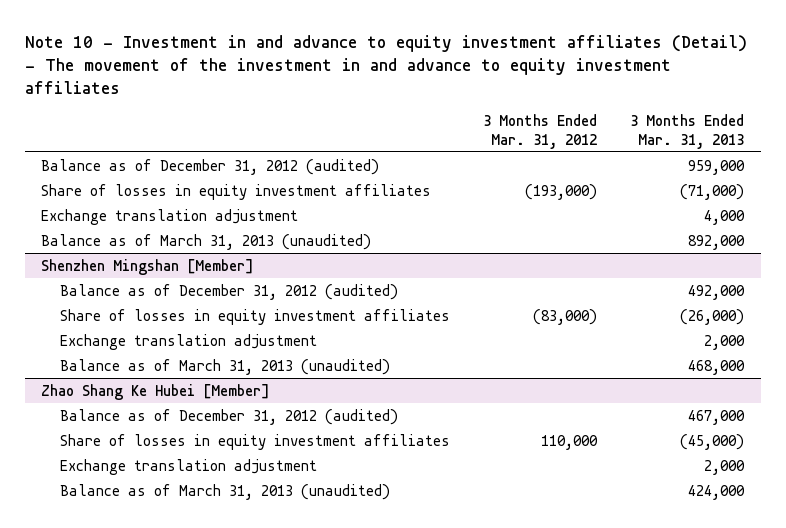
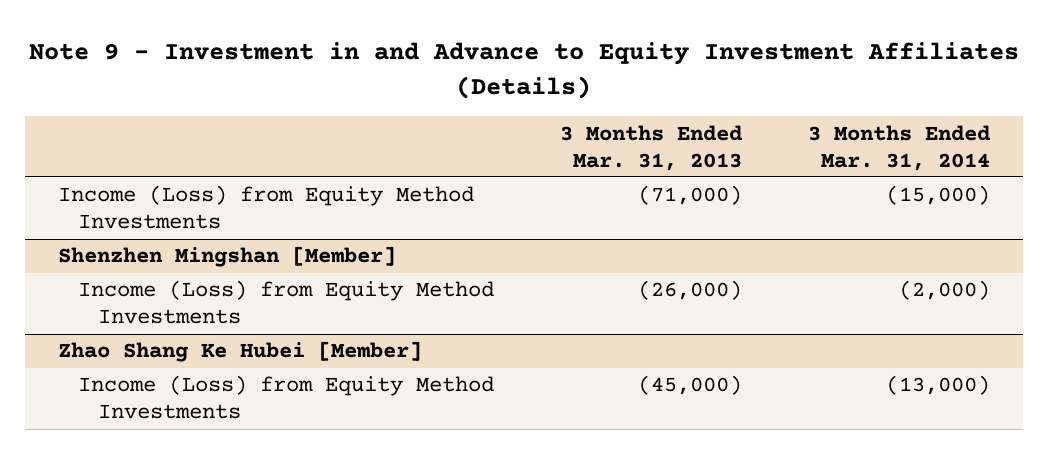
- Note 10 - Investment in and advance to equity investment affiliates (Detail) - The movement of the investment in and advance to equity investment affiliates
+ Note 9 - Investment in and Advance to Equity Investment Affiliates (Details)
- | 3 Months Ended Mar. 31, 2012 | 3 Months Ended Mar. 31, 2013
+ | 3 Months Ended Mar. 31, 2013 | 3 Months Ended Mar. 31, 2014
- Balance as of December 31, 2012 (audited) | | 959,000
- Share of losses in equity investment affiliates | (193,000) | (71,000)
- Exchange translation adjustment | | 4,000
- Balance as of March 31, 2013 (unaudited) | | 892,000
+ Income (Loss) from Equity Method Investments | (71,000) | (15,000)
@ Shenzhen Mingshan [Member]
- Balance as of December 31, 2012 (audited) | | 492,000
- Share of losses in equity investment affiliates | (83,000) | (26,000)
- Exchange translation adjustment | | 2,000
- Balance as of March 31, 2013 (unaudited) | | 468,000
+ Income (Loss) from Equity Method Investments | (26,000) | (2,000)
@ Zhao Shang Ke Hubei [Member]
- Balance as of December 31, 2012 (audited) | | 467,000
- Share of losses in equity investment affiliates | 110,000 | (45,000)
- Exchange translation adjustment | | 2,000
- Balance as of March 31, 2013 (unaudited) | | 424,000
+ Income (Loss) from Equity Method Investments | (45,000) | (13,000)

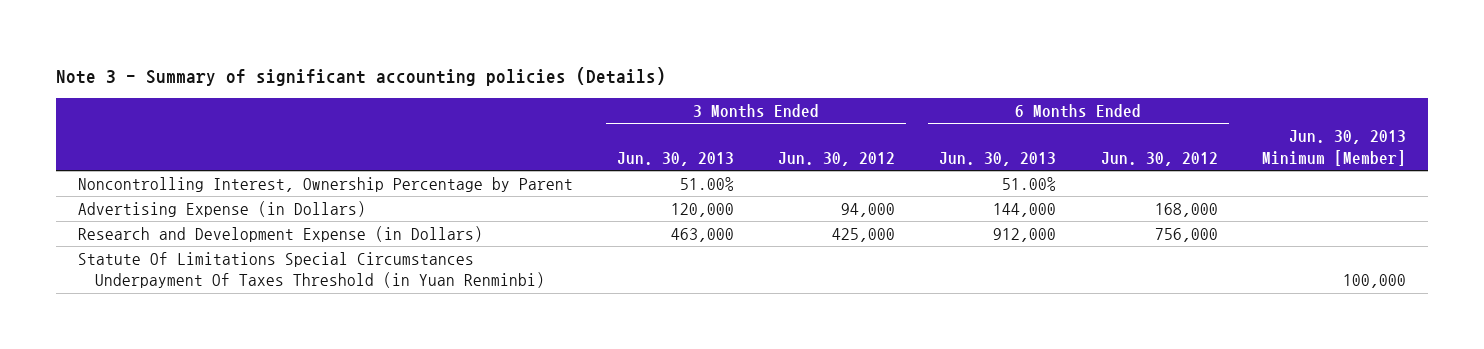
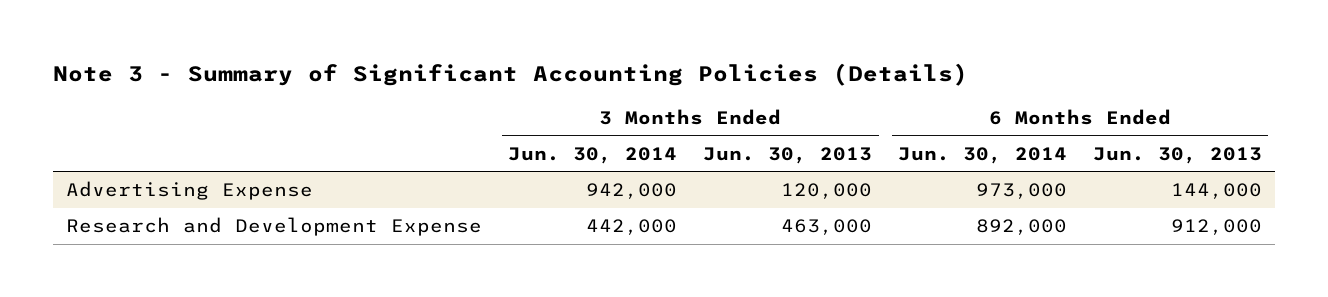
- Note 3 - Summary of significant accounting policies (Details)
+ Note 3 - Summary of Significant Accounting Policies (Details)
- | 3 Months Ended Jun. 30, 2013 | 3 Months Ended Jun. 30, 2012 | 6 Months Ended Jun. 30, 2013 | 6 Months Ended Jun. 30, 2012 | Jun. 30, 2013 Minimum [Member]
+ | 3 Months Ended Jun. 30, 2014 | 3 Months Ended Jun. 30, 2013 | 6 Months Ended Jun. 30, 2014 | 6 Months Ended Jun. 30, 2013
- Noncontrolling Interest, Ownership Percentage by Parent | 51.00% | | 51.00% | |
- Advertising Expense (in Dollars) | 120,000 | 94,000 | 144,000 | 168,000 |
- Research and Development Expense (in Dollars) | 463,000 | 425,000 | 912,000 | 756,000 |
- Statute Of Limitations Special Circumstances Underpayment Of Taxes Threshold (in Yuan Renminbi) | | | | | 100,000
+ Advertising Expense | 942,000 | 120,000 | 973,000 | 144,000
+ Research and Development Expense | 442,000 | 463,000 | 892,000 | 912,000

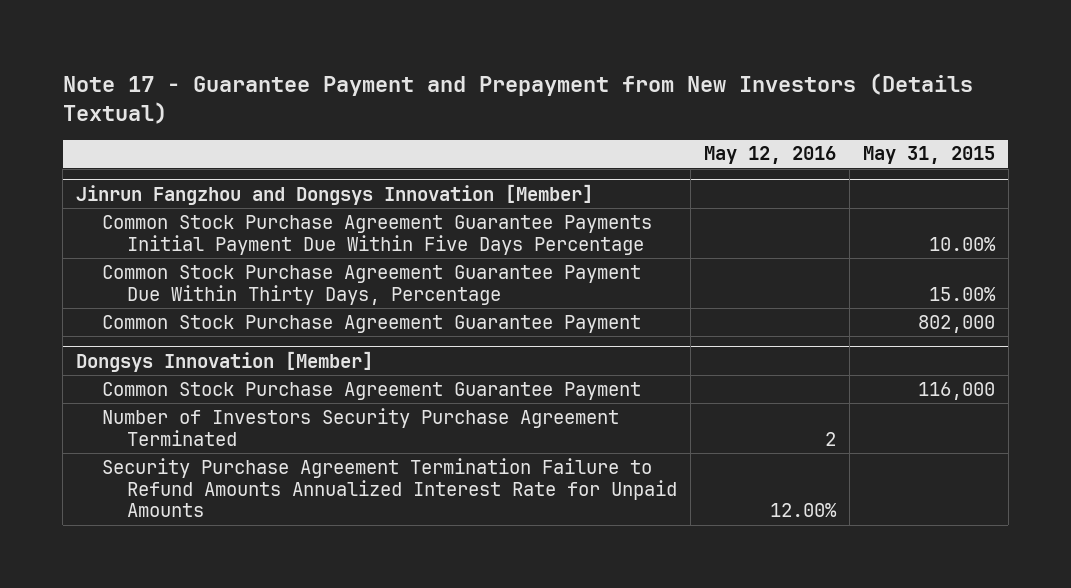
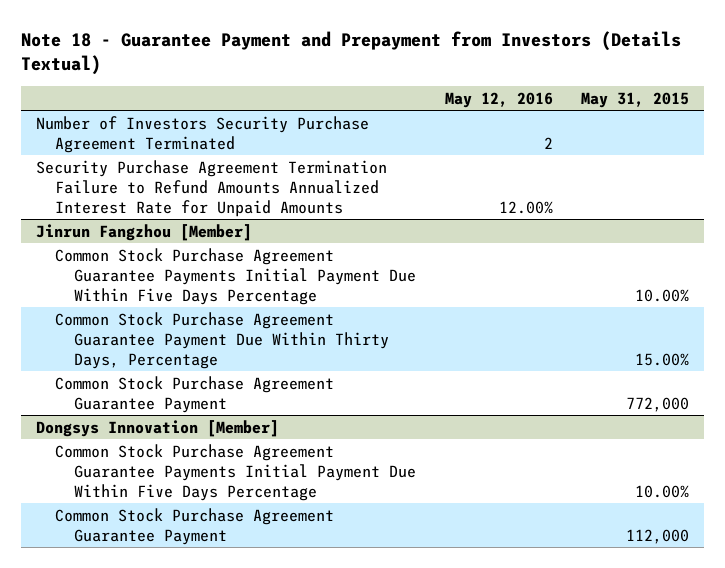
- Note 17 - Guarantee Payment and Prepayment from New Investors (Details Textual)
+ Note 18 - Guarantee Payment and Prepayment from Investors (Details Textual)
- Jinrun Fangzhou and Dongsys Innovation [Member]
+ Number of Investors Security Purchase Agreement Terminated | 2 |
+ Security Purchase Agreement Termination Failure to Refund Amounts Annualized Interest Rate for Unpaid Amounts | 12.00% |
+ Jinrun Fangzhou [Member]
- Common Stock Purchase Agreement Guarantee Payment | | 802,000
+ Common Stock Purchase Agreement Guarantee Payment | | 772,000
@ Dongsys Innovation [Member]
- Common Stock Purchase Agreement Guarantee Payment | | 116,000
- Number of Investors Security Purchase Agreement Terminated | 2 |
- Security Purchase Agreement Termination Failure to Refund Amounts Annualized Interest Rate for Unpaid Amounts | 12.00% |
+ Common Stock Purchase Agreement Guarantee Payments Initial Payment Due Within Five Days Percentage | | 10.00%
+ Common Stock Purchase Agreement Guarantee Payment | | 112,000

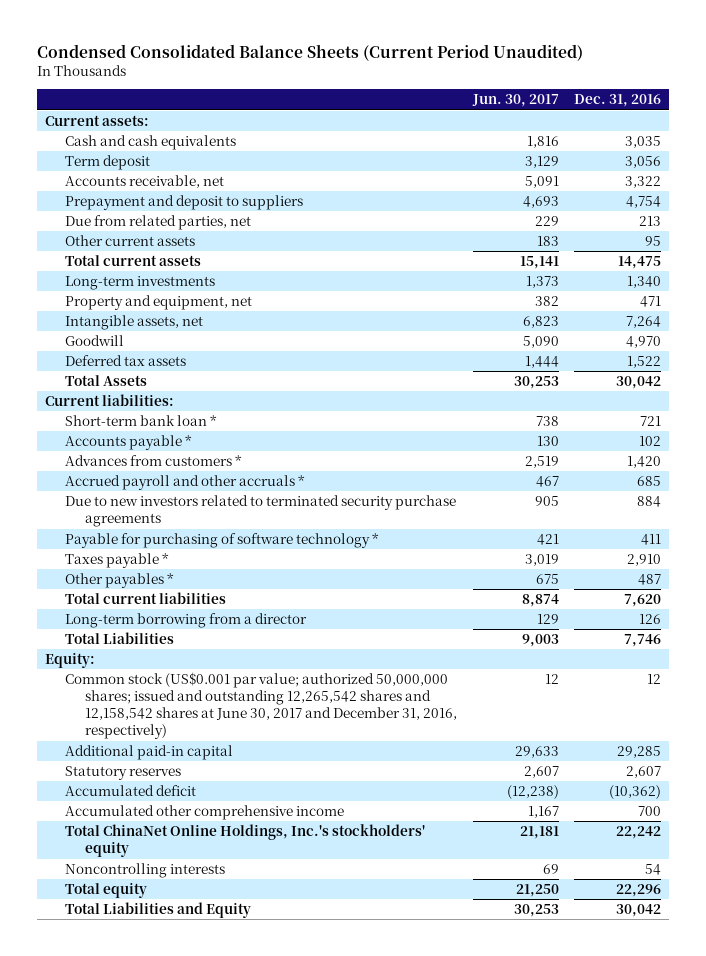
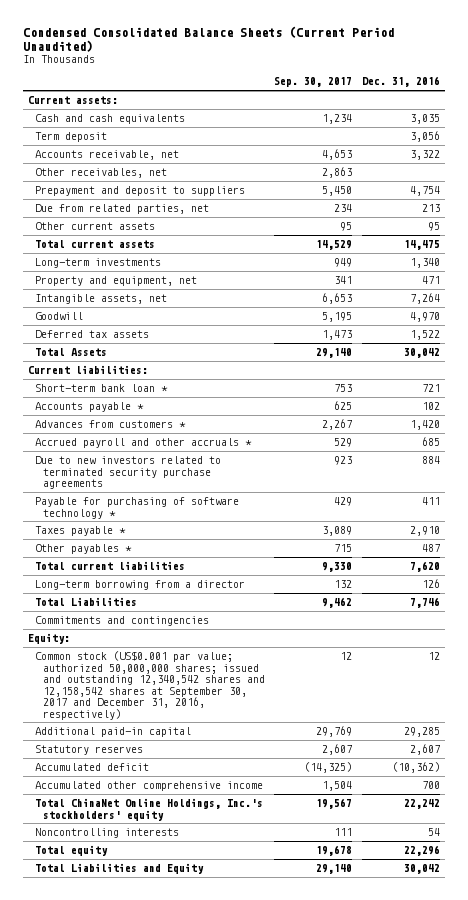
- | Jun. 30, 2017 | Dec. 31, 2016
+ | Sep. 30, 2017 | Dec. 31, 2016
+ Other receivables, net | 2,863 |
+ Commitments and contingencies
- Common stock (US$0.001 par value; authorized 50,000,000 shares; issued and outstanding 12,265,542 shares and 12,158,542 shares at June 30, 2017 and December 31, 2016, respectively) | 12 | 12
+ Common stock (US$0.001 par value; authorized 50,000,000 shares; issued and outstanding 12,340,542 shares and 12,158,542 shares at September 30, 2017 and December 31, 2016, respectively) | 12 | 12

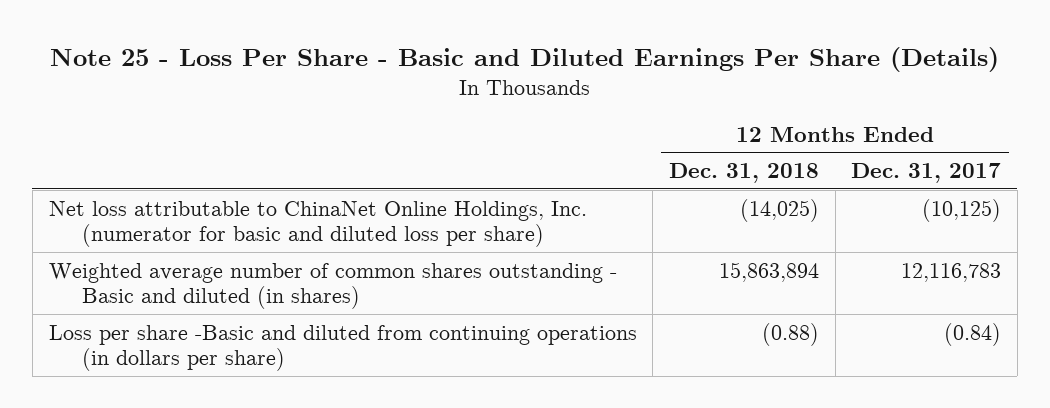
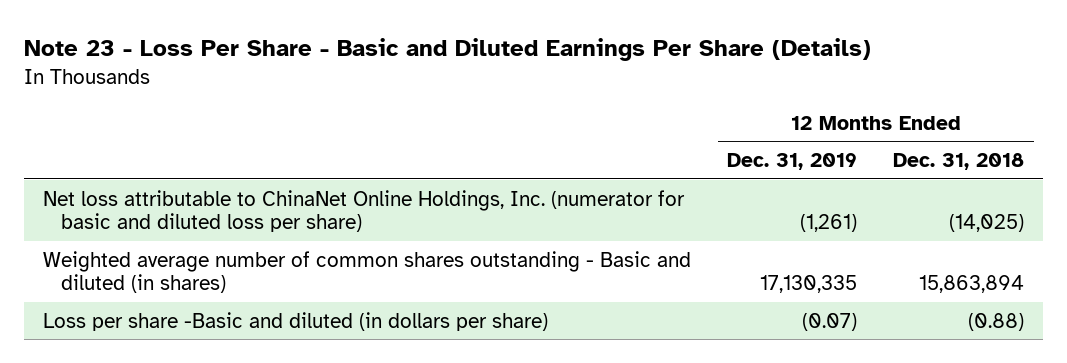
- Note 25 - Loss Per Share - Basic and Diluted Earnings Per Share (Details)
+ Note 23 - Loss Per Share - Basic and Diluted Earnings Per Share (Details)
- | 12 Months Ended Dec. 31, 2018 | 12 Months Ended Dec. 31, 2017
+ | 12 Months Ended Dec. 31, 2019 | 12 Months Ended Dec. 31, 2018
- Loss per share -Basic and diluted from continuing operations (in dollars per share) | (0.88) | (0.84)
+ Loss per share -Basic and diluted (in dollars per share) | (0.07) | (0.88)

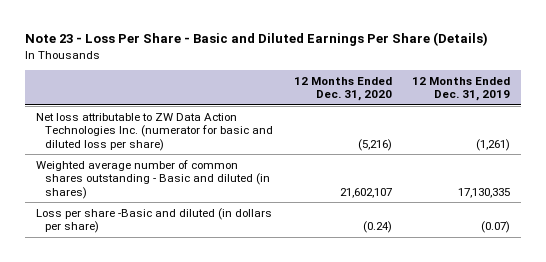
- | 12 Months Ended Dec. 31, 2019 | 12 Months Ended Dec. 31, 2018
+ | 12 Months Ended Dec. 31, 2020 | 12 Months Ended Dec. 31, 2019
- Net loss attributable to ChinaNet Online Holdings, Inc. (numerator for basic and diluted loss per share) | (1,261) | (14,025)
+ Net loss attributable to ZW Data Action Technologies Inc. (numerator for basic and diluted loss per share) | (5,216) | (1,261)

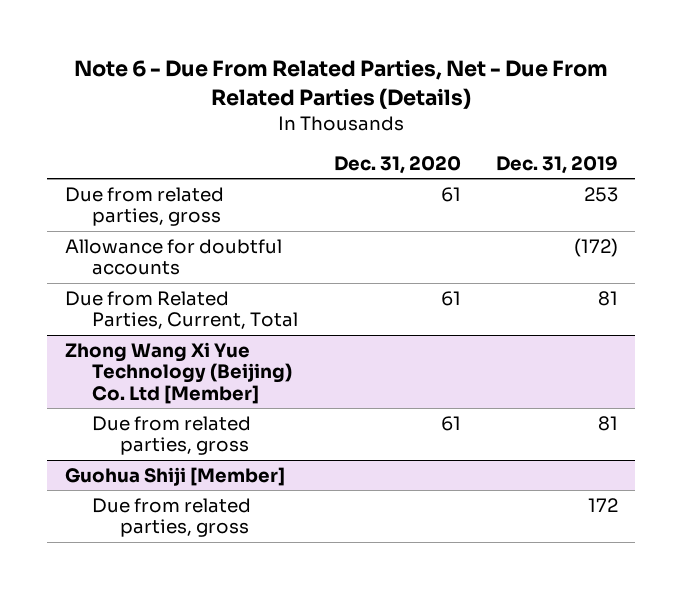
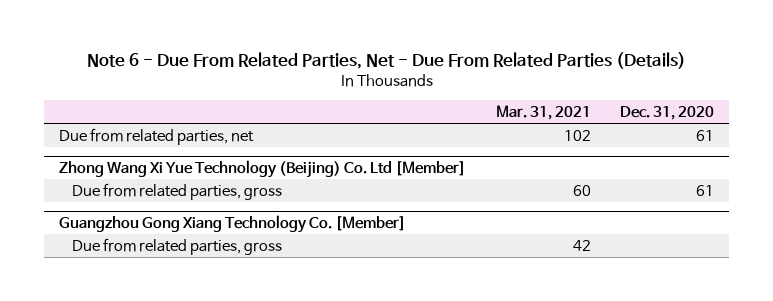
- | Dec. 31, 2020 | Dec. 31, 2019
+ | Mar. 31, 2021 | Dec. 31, 2020
- Due from related parties, gross | 61 | 253
- Allowance for doubtful accounts | | (172)
- Due from Related Parties, Current, Total | 61 | 81
+ Due from related parties, net | 102 | 61
- Guohua Shiji [Member]
+ Guangzhou Gong Xiang Technology Co. [Member]

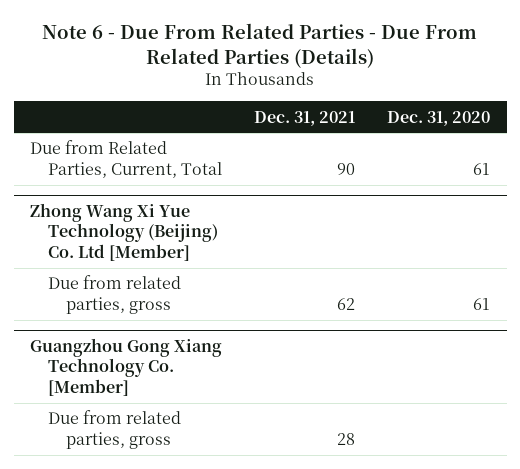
- Note 6 - Due From Related Parties, Net - Due From Related Parties (Details)
+ Note 6 - Due From Related Parties - Due From Related Parties (Details)
- | Mar. 31, 2021 | Dec. 31, 2020
+ | Dec. 31, 2021 | Dec. 31, 2020
- Due from related parties, net | 102 | 61
+ Due from Related Parties, Current, Total | 90 | 61

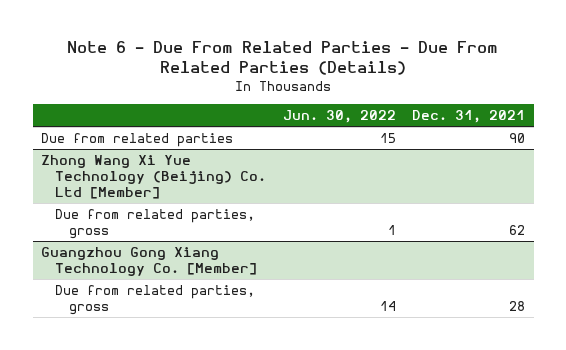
- | Dec. 31, 2021 | Dec. 31, 2020
+ | Jun. 30, 2022 | Dec. 31, 2021
- Due from Related Parties, Current, Total | 90 | 61
+ Due from related parties | 15 | 90

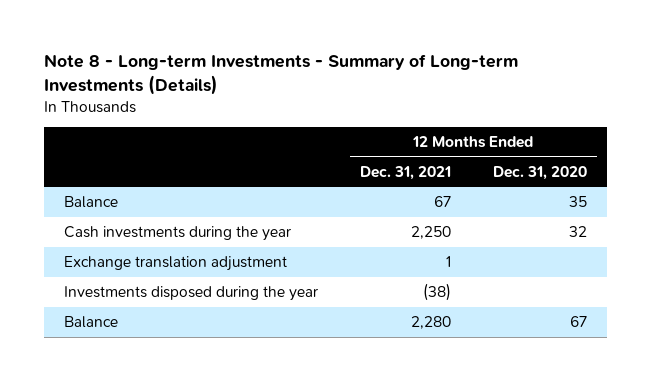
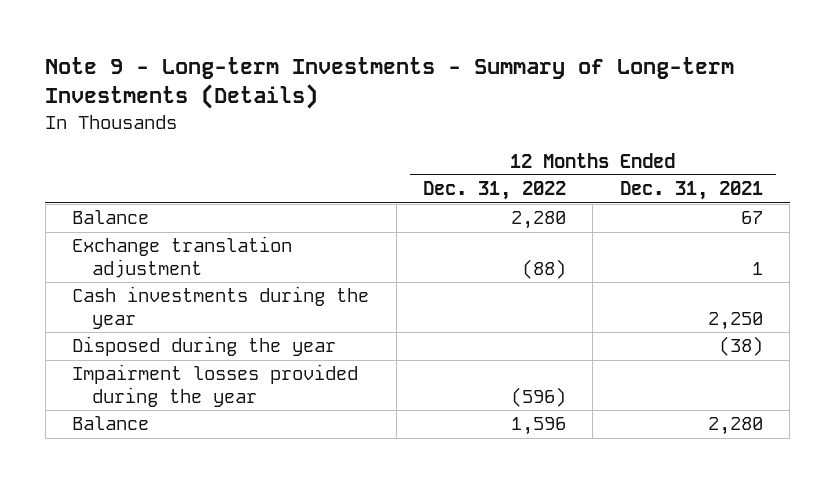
- Note 8 - Long-term Investments - Summary of Long-term Investments (Details)
+ Note 9 - Long-term Investments - Summary of Long-term Investments (Details)
- | 12 Months Ended Dec. 31, 2021 | 12 Months Ended Dec. 31, 2020
+ | 12 Months Ended Dec. 31, 2022 | 12 Months Ended Dec. 31, 2021
- Investments disposed during the year | (38) |
moved down: Cash investments during the year | | 2,250
+ Disposed during the year | | (38)
+ Impairment losses provided during the year | (596) |

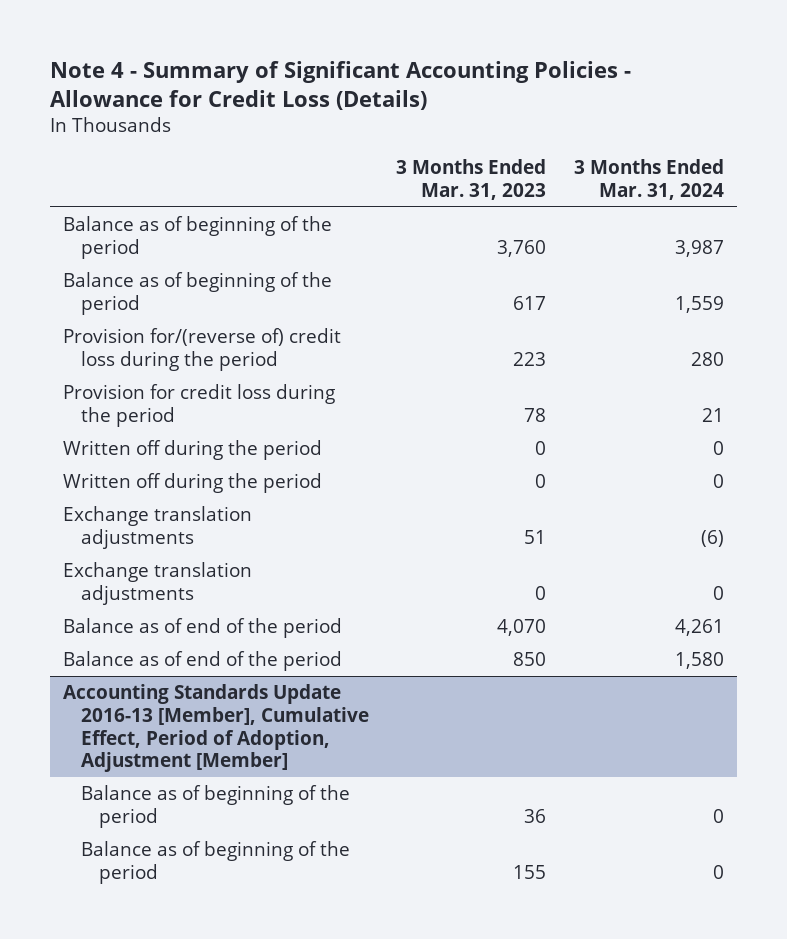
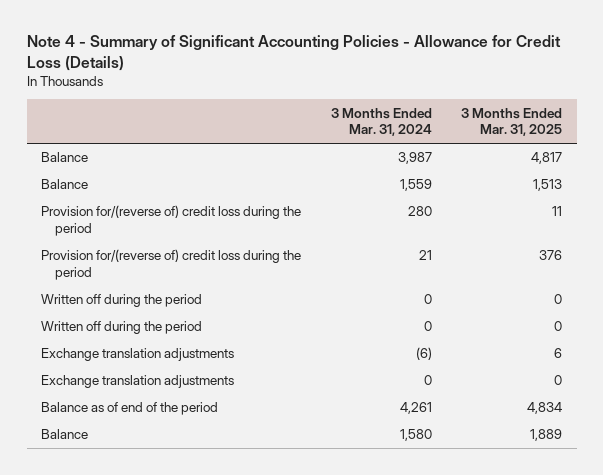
- | 3 Months Ended Mar. 31, 2023 | 3 Months Ended Mar. 31, 2024
+ | 3 Months Ended Mar. 31, 2024 | 3 Months Ended Mar. 31, 2025
- Balance as of beginning of the period | 3,760 | 3,987
- Balance as of beginning of the period | 617 | 1,559
+ Balance | 3,987 | 4,817
+ Balance | 1,559 | 1,513
- Provision for credit loss during the period | 78 | 21
+ Provision for/(reverse of) credit loss during the period | 21 | 376
- Balance as of end of the period | 850 | 1,580
- Accounting Standards Update 2016-13 [Member], Cumulative Effect, Period of Adoption, Adjustment [Member]
- Balance as of beginning of the period | 36 | 0
- Balance as of beginning of the period | 155 | 0
+ Balance | 1,580 | 1,889

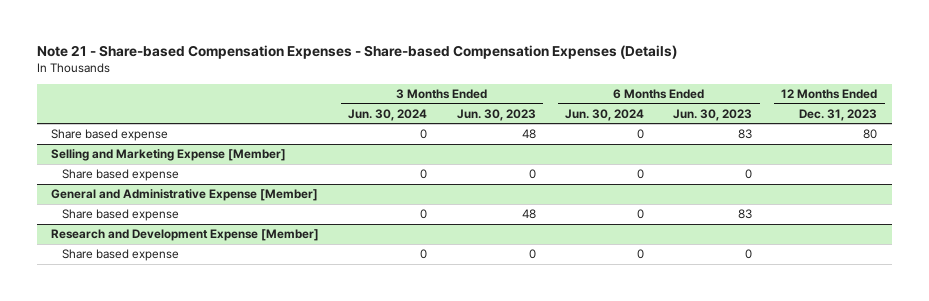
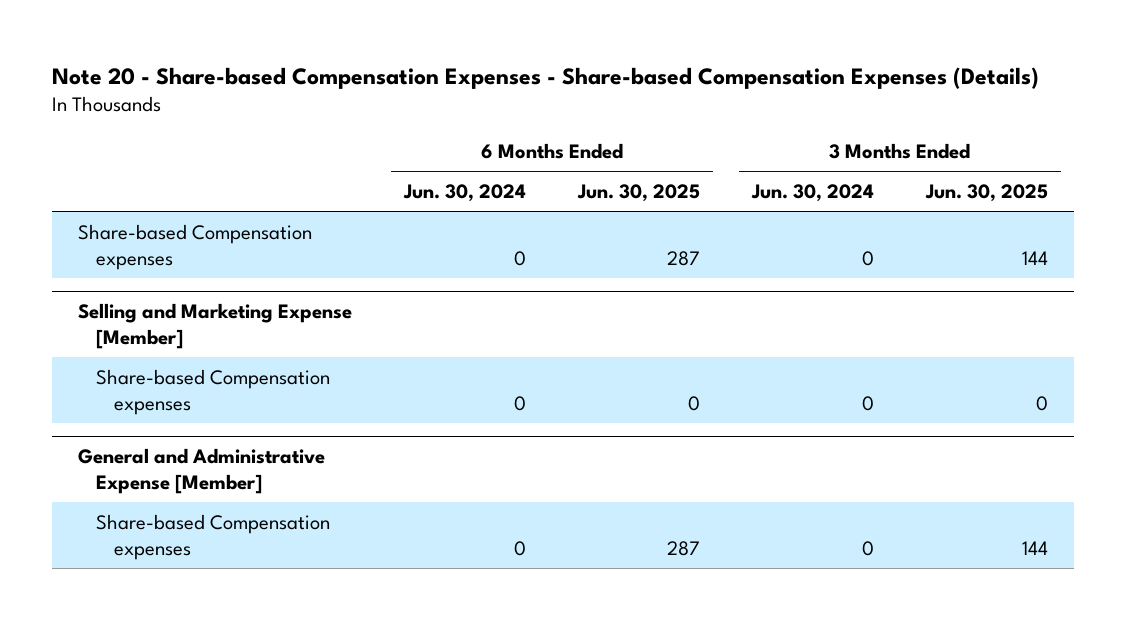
- Note 21 - Share-based Compensation Expenses - Share-based Compensation Expenses (Details)
+ Note 20 - Share-based Compensation Expenses - Share-based Compensation Expenses (Details)
- | 3 Months Ended Jun. 30, 2024 | 3 Months Ended Jun. 30, 2023 | 6 Months Ended Jun. 30, 2024 | 6 Months Ended Jun. 30, 2023 | 12 Months Ended Dec. 31, 2023
+ | 6 Months Ended Jun. 30, 2024 | 6 Months Ended Jun. 30, 2025 | 3 Months Ended Jun. 30, 2024 | 3 Months Ended Jun. 30, 2025
- Share based expense | 0 | 48 | 0 | 83 | 80
+ Share-based Compensation expenses | 0 | 287 | 0 | 144
@ Selling and Marketing Expense [Member]
- Share based expense | 0 | 0 | 0 | 0 |
+ Share-based Compensation expenses | 0 | 0 | 0 | 0
@ General and Administrative Expense [Member]
- Share based expense | 0 | 48 | 0 | 83 |
- Research and Development Expense [Member]
- Share based expense | 0 | 0 | 0 | 0 |
@ General and Administrative Expense [Member]
+ Share-based Compensation expenses | 0 | 287 | 0 | 144

